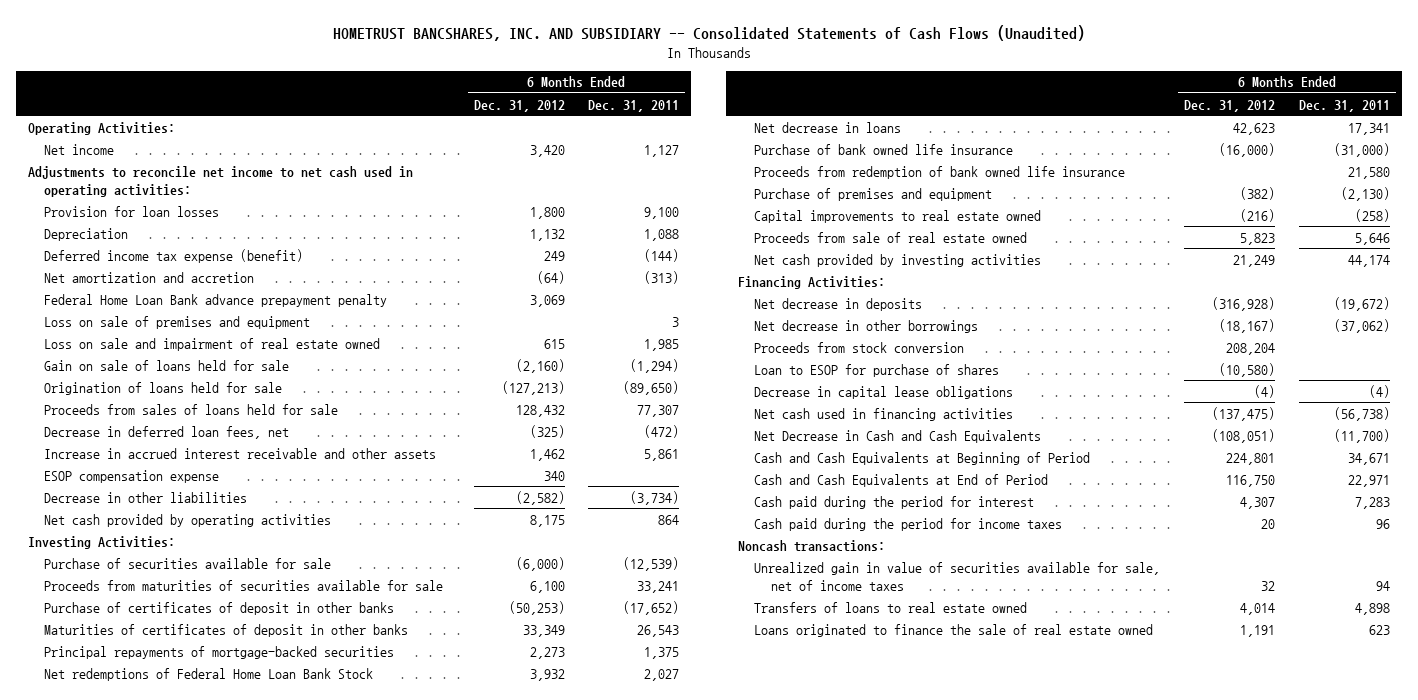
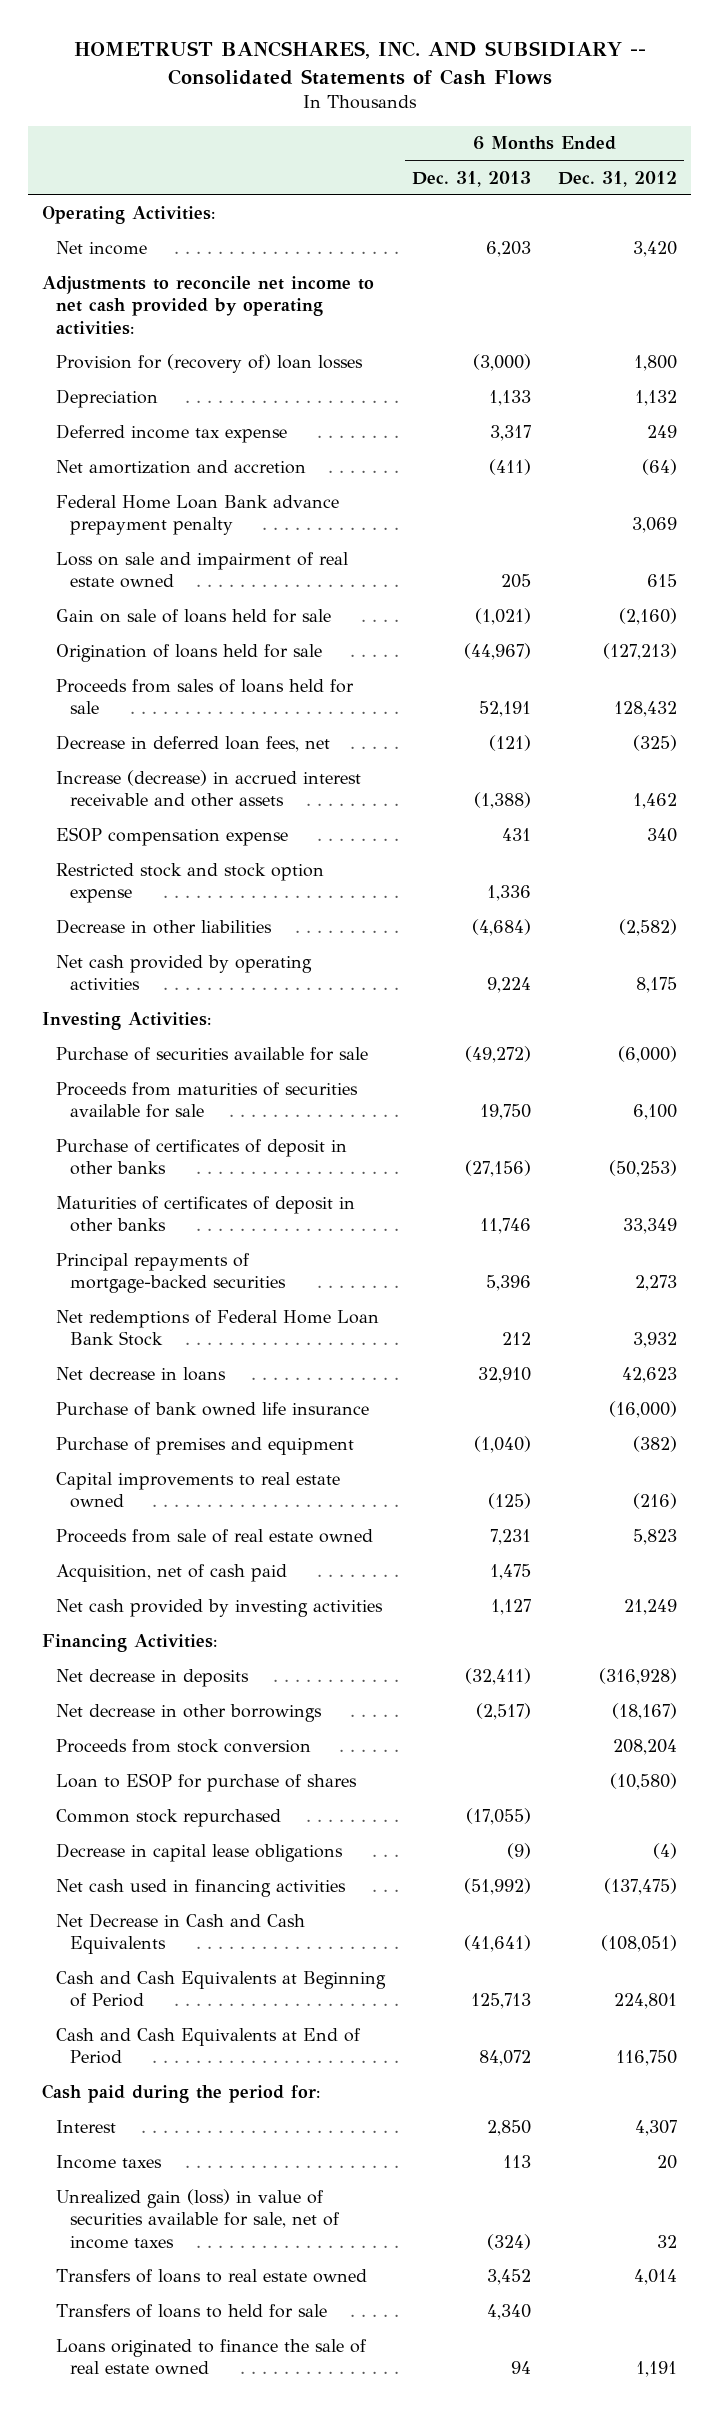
- HOMETRUST BANCSHARES, INC. AND SUBSIDIARY -- Consolidated Statements of Cash Flows (Unaudited)
+ HOMETRUST BANCSHARES, INC. AND SUBSIDIARY -- Consolidated Statements of Cash Flows
- | 6 Months Ended Dec. 31, 2012 | 6 Months Ended Dec. 31, 2011
+ | 6 Months Ended Dec. 31, 2013 | 6 Months Ended Dec. 31, 2012
- Adjustments to reconcile net income to net cash used in operating activities:
- Provision for loan losses | 1,800 | 9,100
+ Adjustments to reconcile net income to net cash provided by operating activities:
+ Provision for (recovery of) loan losses | (3,000) | 1,800
- Deferred income tax expense (benefit) | 249 | (144)
+ Deferred income tax expense | 3,317 | 249
- Loss on sale of premises and equipment | | 3
- Increase in accrued interest receivable and other assets | 1,462 | 5,861
+ Increase (decrease) in accrued interest receivable and other assets | (1,388) | 1,462
+ Restricted stock and stock option expense | 1,336 |
- Proceeds from redemption of bank owned life insurance | | 21,580
+ Acquisition, net of cash paid | 1,475 |
+ Common stock repurchased | (17,055) |
- Cash paid during the period for interest | 4,307 | 7,283
- Cash paid during the period for income taxes | 20 | 96
- Noncash transactions:
- Unrealized gain in value of securities available for sale, net of income taxes | 32 | 94
+ Cash paid during the period for:
+ Interest | 2,850 | 4,307
+ Income taxes | 113 | 20
+ Unrealized gain (loss) in value of securities available for sale, net of income taxes | (324) | 32
+ Transfers of loans to held for sale | 4,340 |

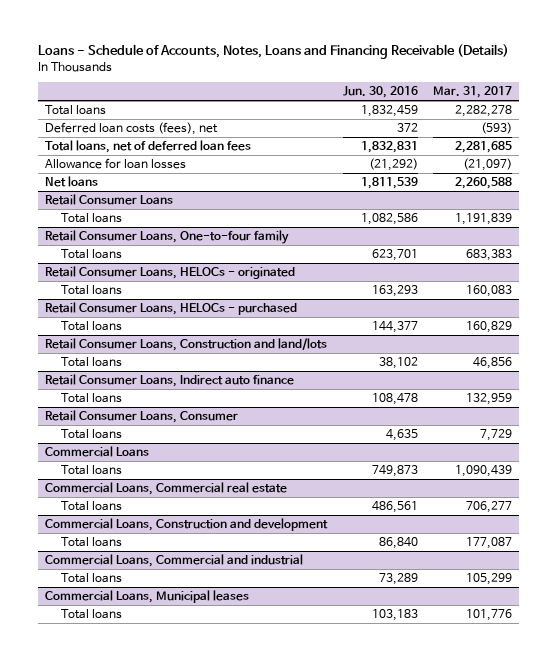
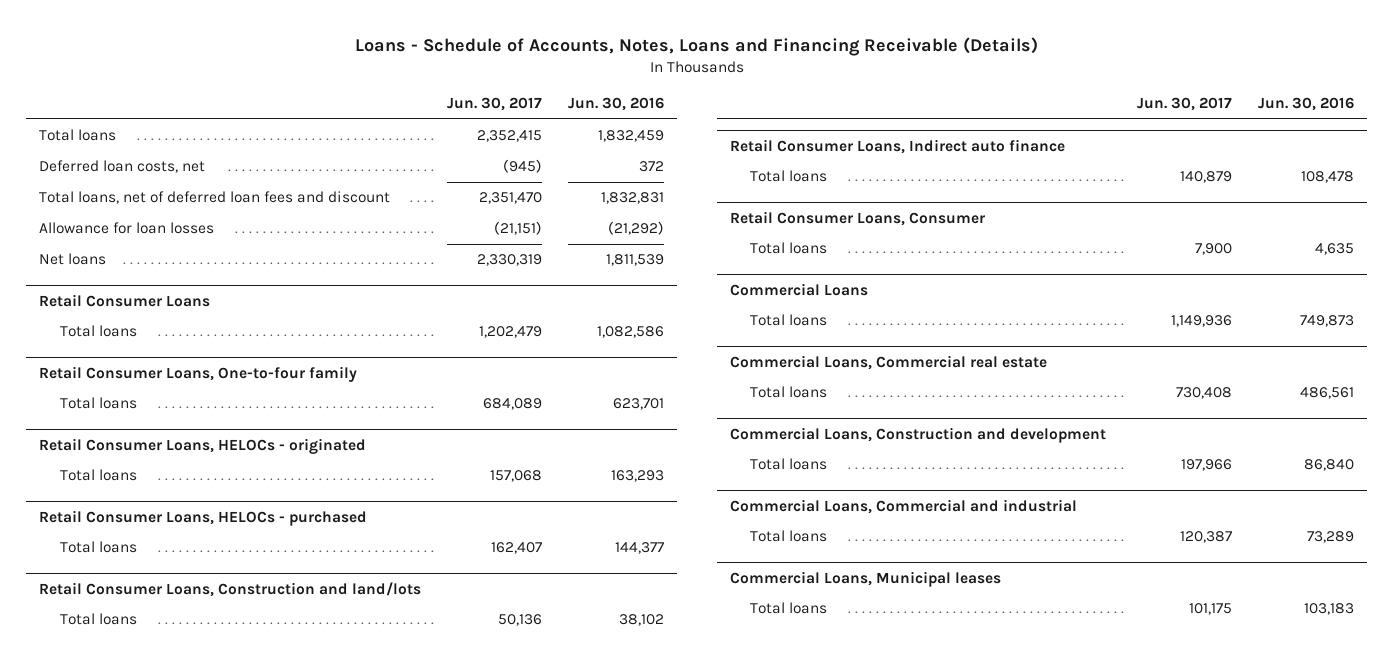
- | Jun. 30, 2016 | Mar. 31, 2017
+ | Jun. 30, 2017 | Jun. 30, 2016
- Deferred loan costs (fees), net | 372 | (593)
- Total loans, net of deferred loan fees | 1,832,831 | 2,281,685
+ Deferred loan costs, net | (945) | 372
+ Total loans, net of deferred loan fees and discount | 2,351,470 | 1,832,831

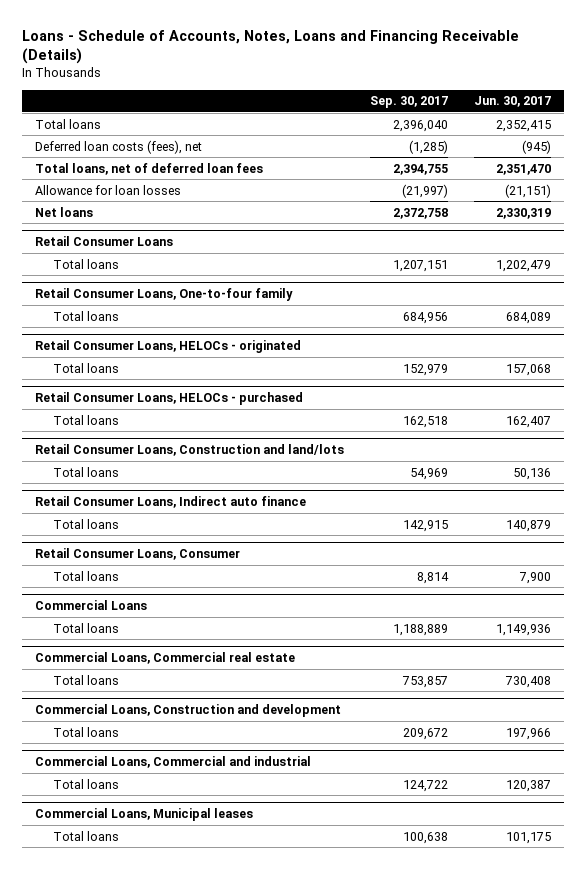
- | Jun. 30, 2017 | Jun. 30, 2016
+ | Sep. 30, 2017 | Jun. 30, 2017
- Deferred loan costs, net | (945) | 372
- Total loans, net of deferred loan fees and discount | 2,351,470 | 1,832,831
+ Deferred loan costs (fees), net | (1,285) | (945)
+ Total loans, net of deferred loan fees | 2,394,755 | 2,351,470

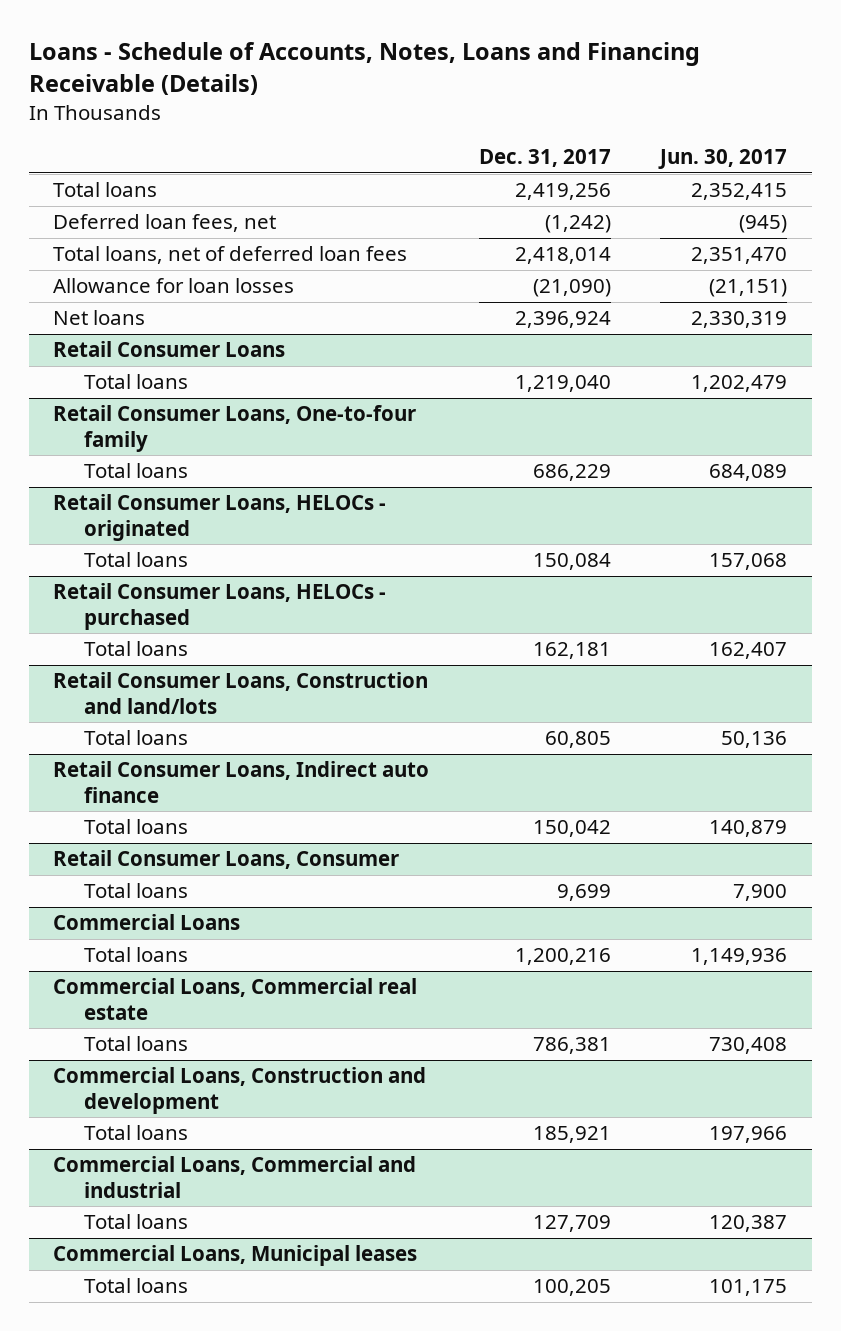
- | Sep. 30, 2017 | Jun. 30, 2017
+ | Dec. 31, 2017 | Jun. 30, 2017
- Deferred loan costs (fees), net | (1,285) | (945)
+ Deferred loan fees, net | (1,242) | (945)

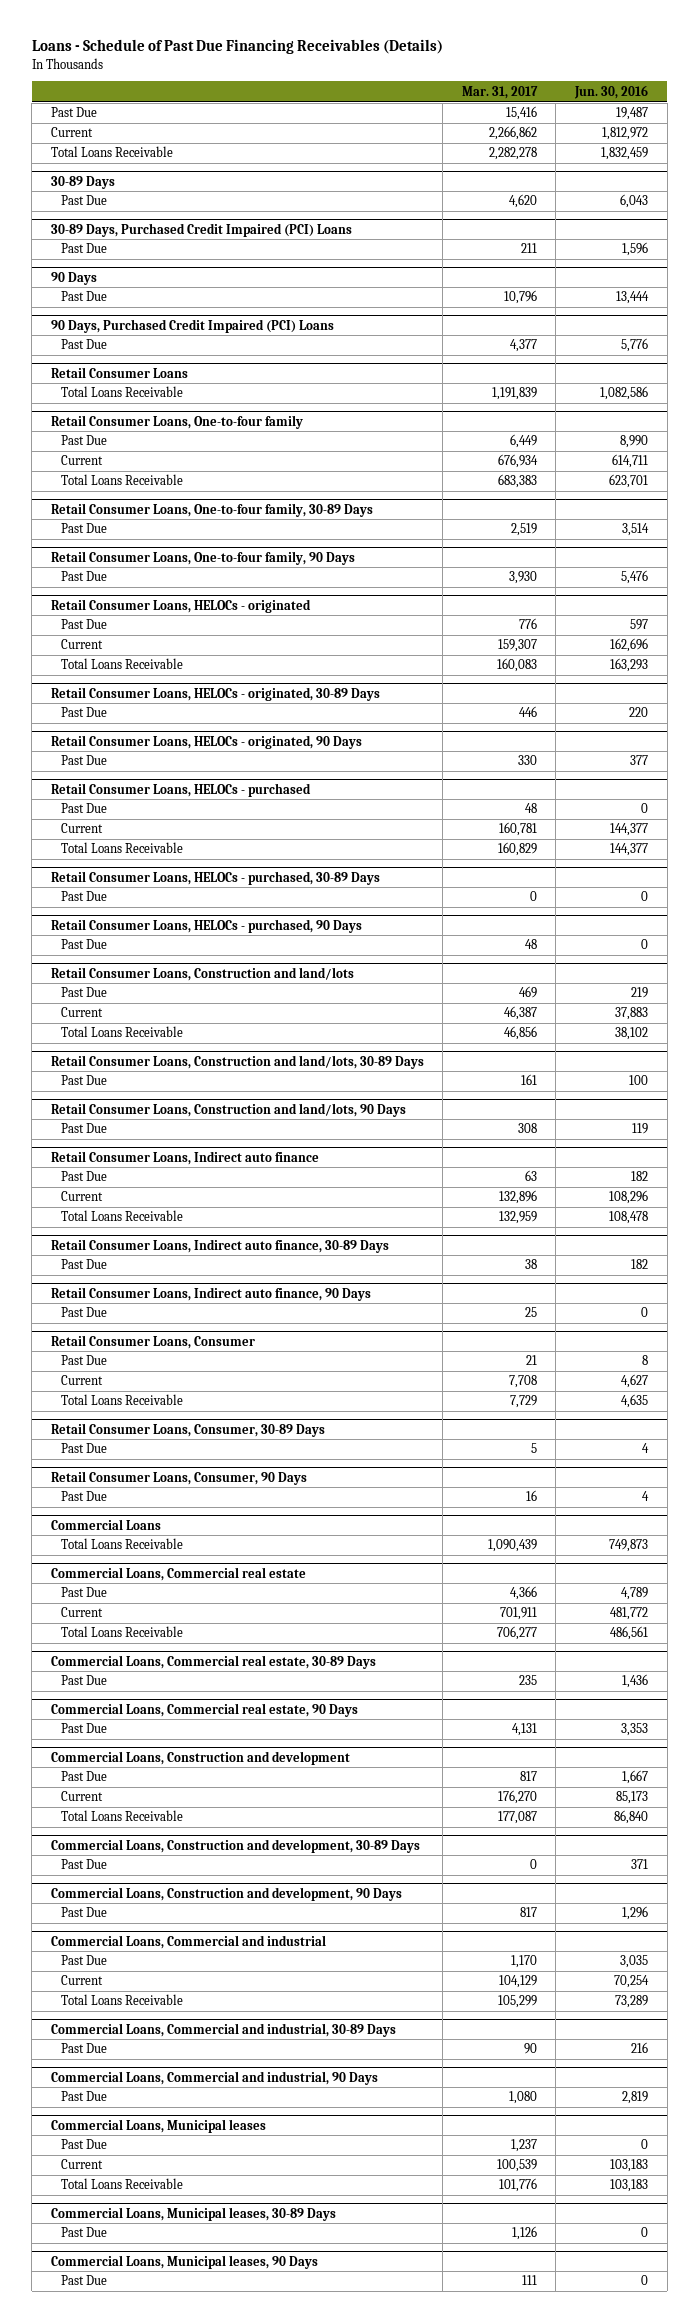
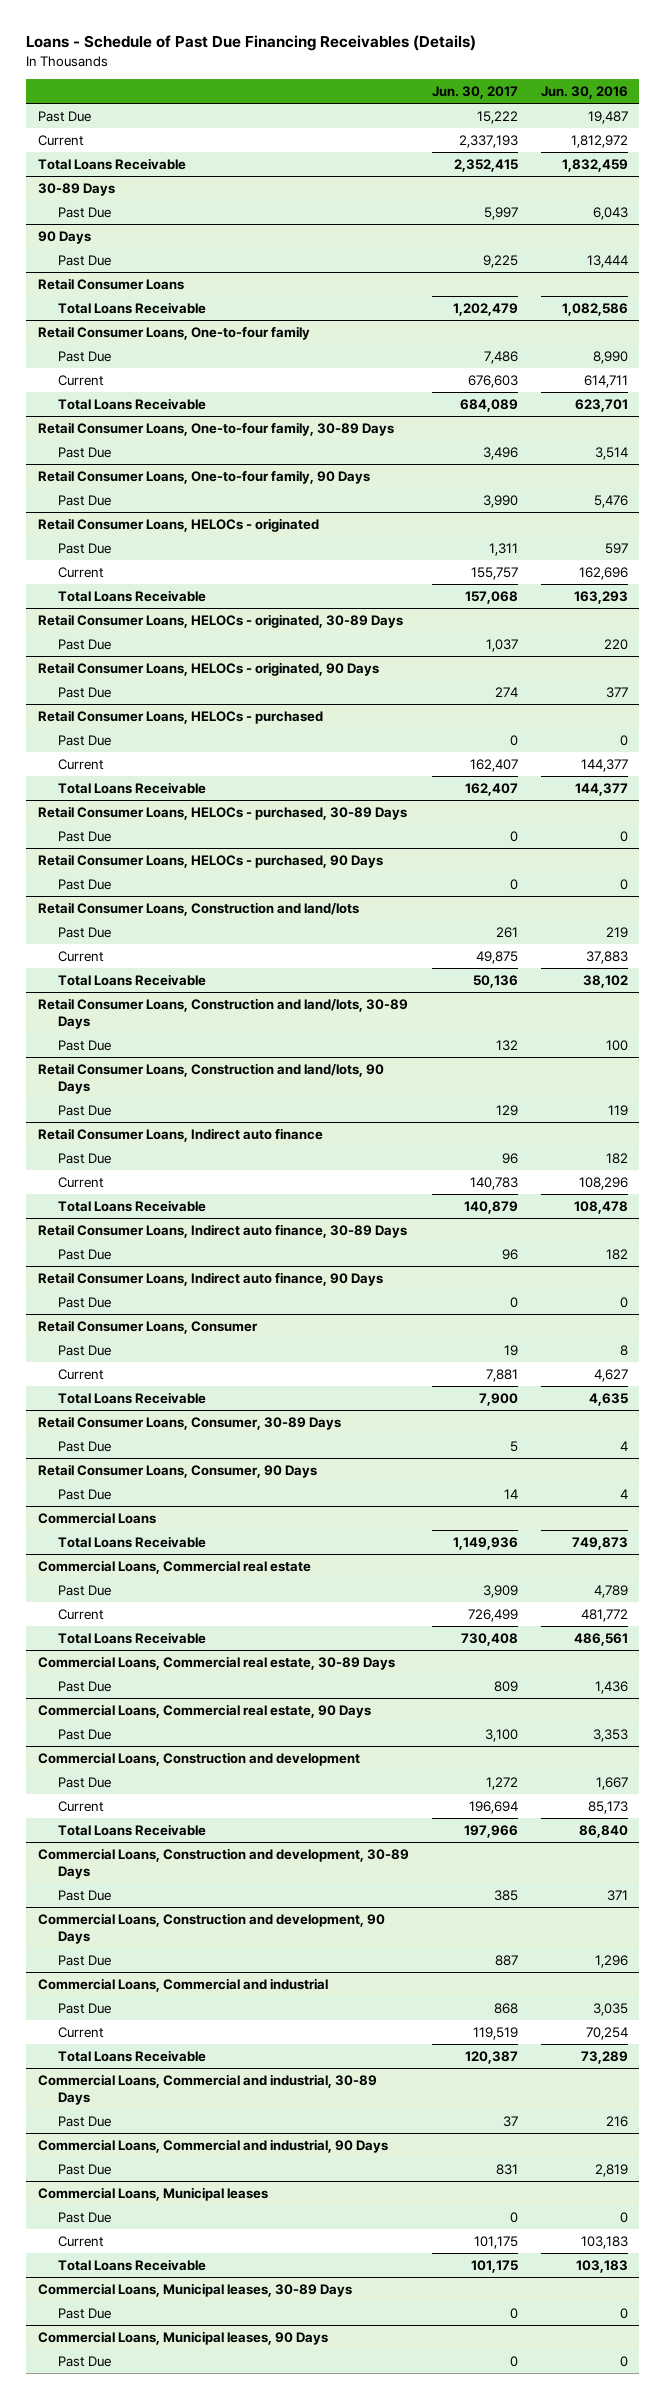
- | Mar. 31, 2017 | Jun. 30, 2016
+ | Jun. 30, 2017 | Jun. 30, 2016
- 30-89 Days, Purchased Credit Impaired (PCI) Loans
- Past Due | 211 | 1,596
- 90 Days, Purchased Credit Impaired (PCI) Loans
- Past Due | 4,377 | 5,776

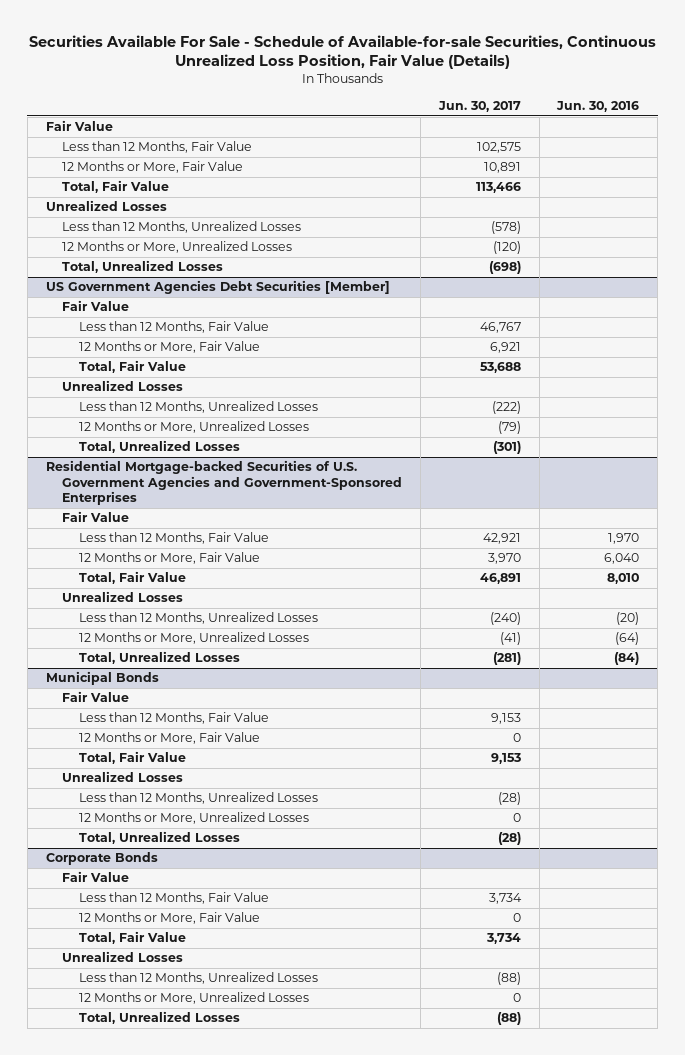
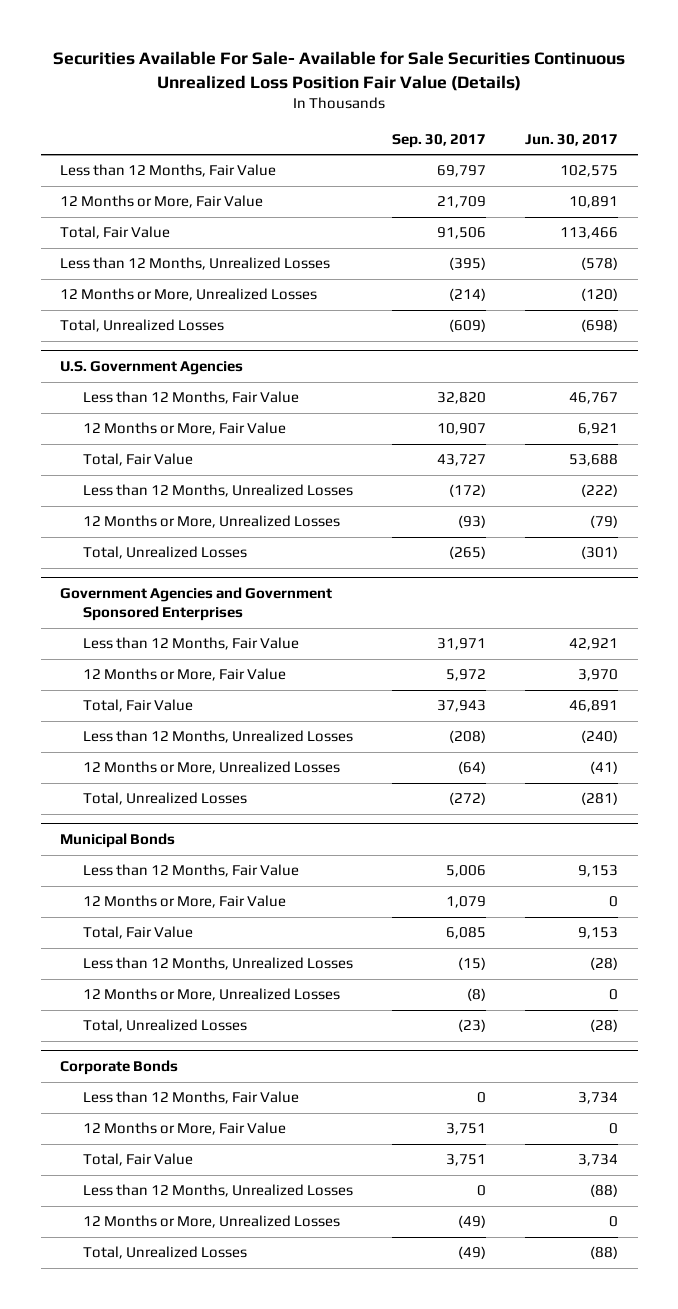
- Securities Available For Sale - Schedule of Available-for-sale Securities, Continuous Unrealized Loss Position, Fair Value (Details)
+ Securities Available For Sale- Available for Sale Securities Continuous Unrealized Loss Position Fair Value (Details)
- | Jun. 30, 2017 | Jun. 30, 2016
+ | Sep. 30, 2017 | Jun. 30, 2017
- Fair Value
- Unrealized Losses
- US Government Agencies Debt Securities [Member]
- Fair Value
+ U.S. Government Agencies
- Unrealized Losses
- Residential Mortgage-backed Securities of U.S. Government Agencies and Government-Sponsored Enterprises
- Fair Value
+ Government Agencies and Government Sponsored Enterprises
- Unrealized Losses
@ Municipal Bonds
- Fair Value
- Unrealized Losses
@ Corporate Bonds
- Fair Value
- Unrealized Losses

